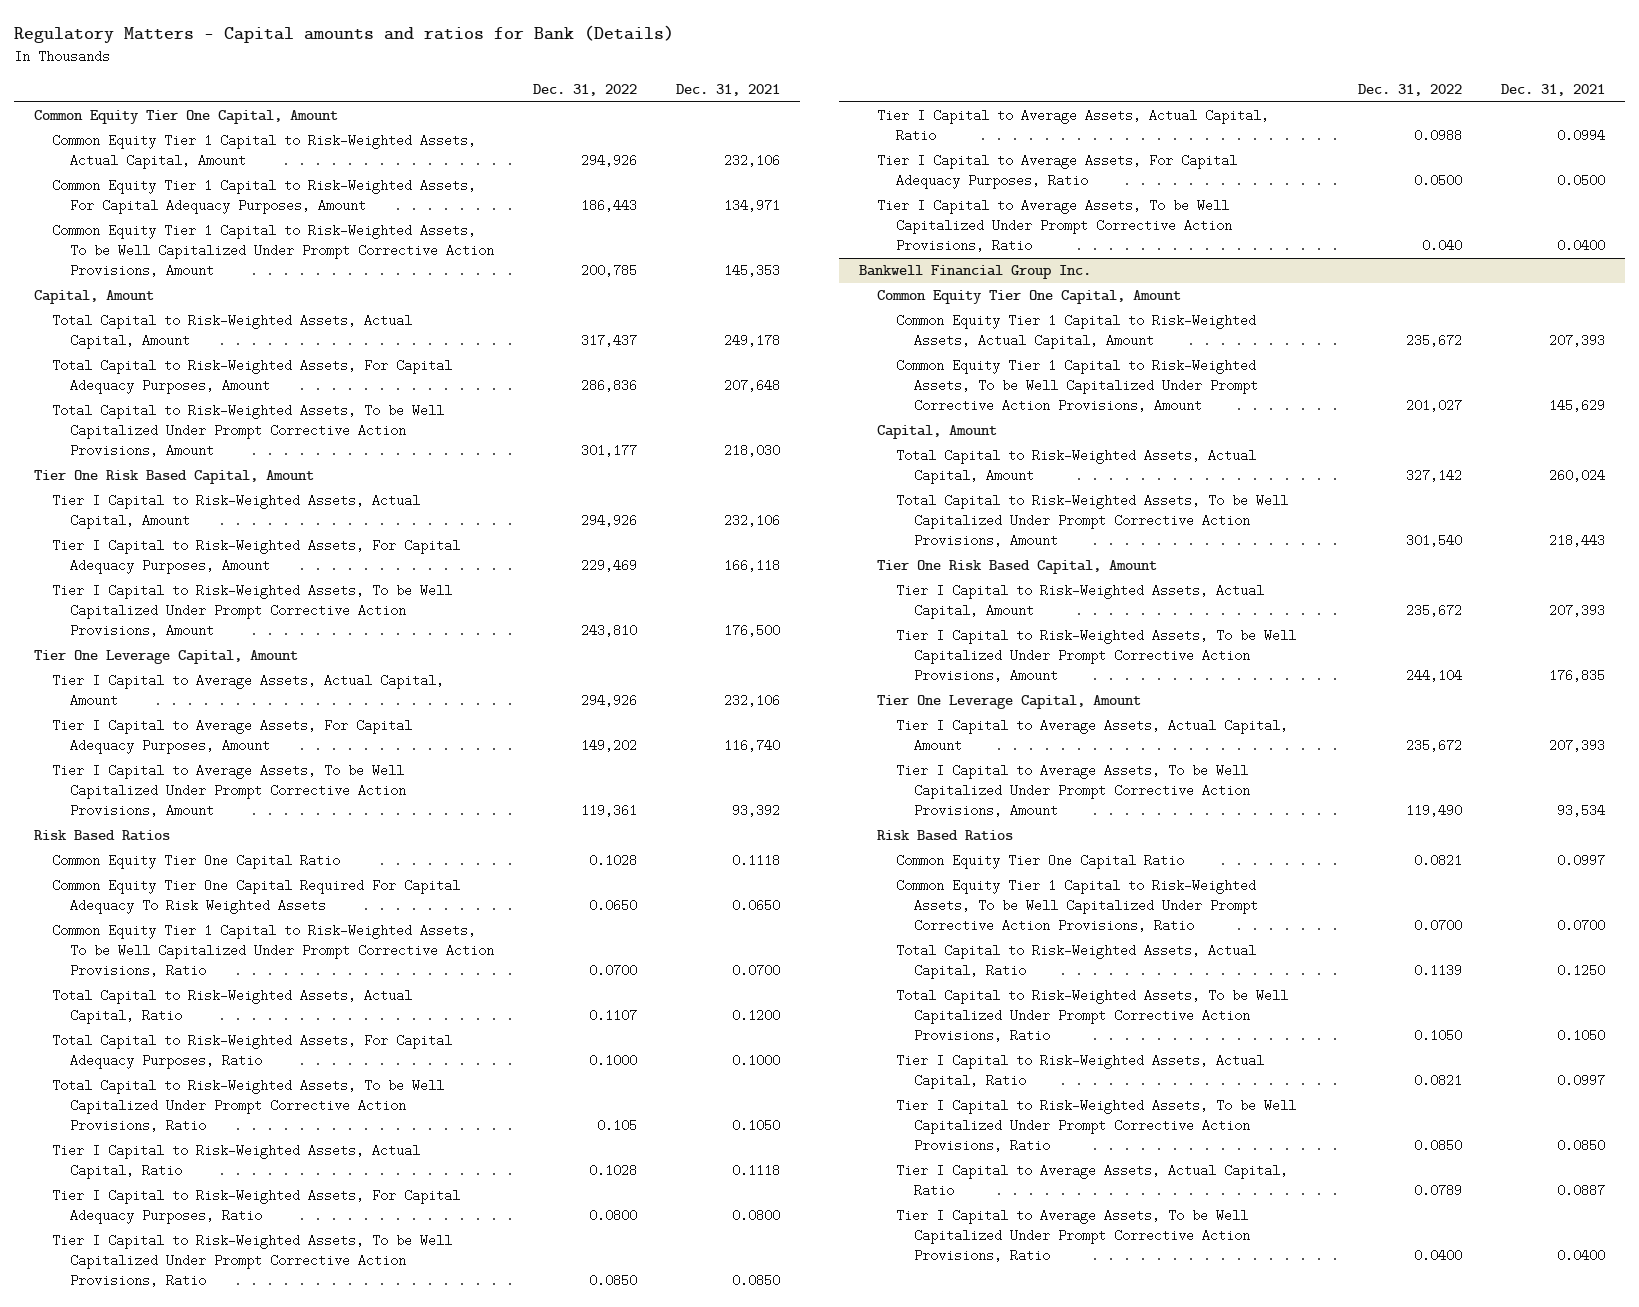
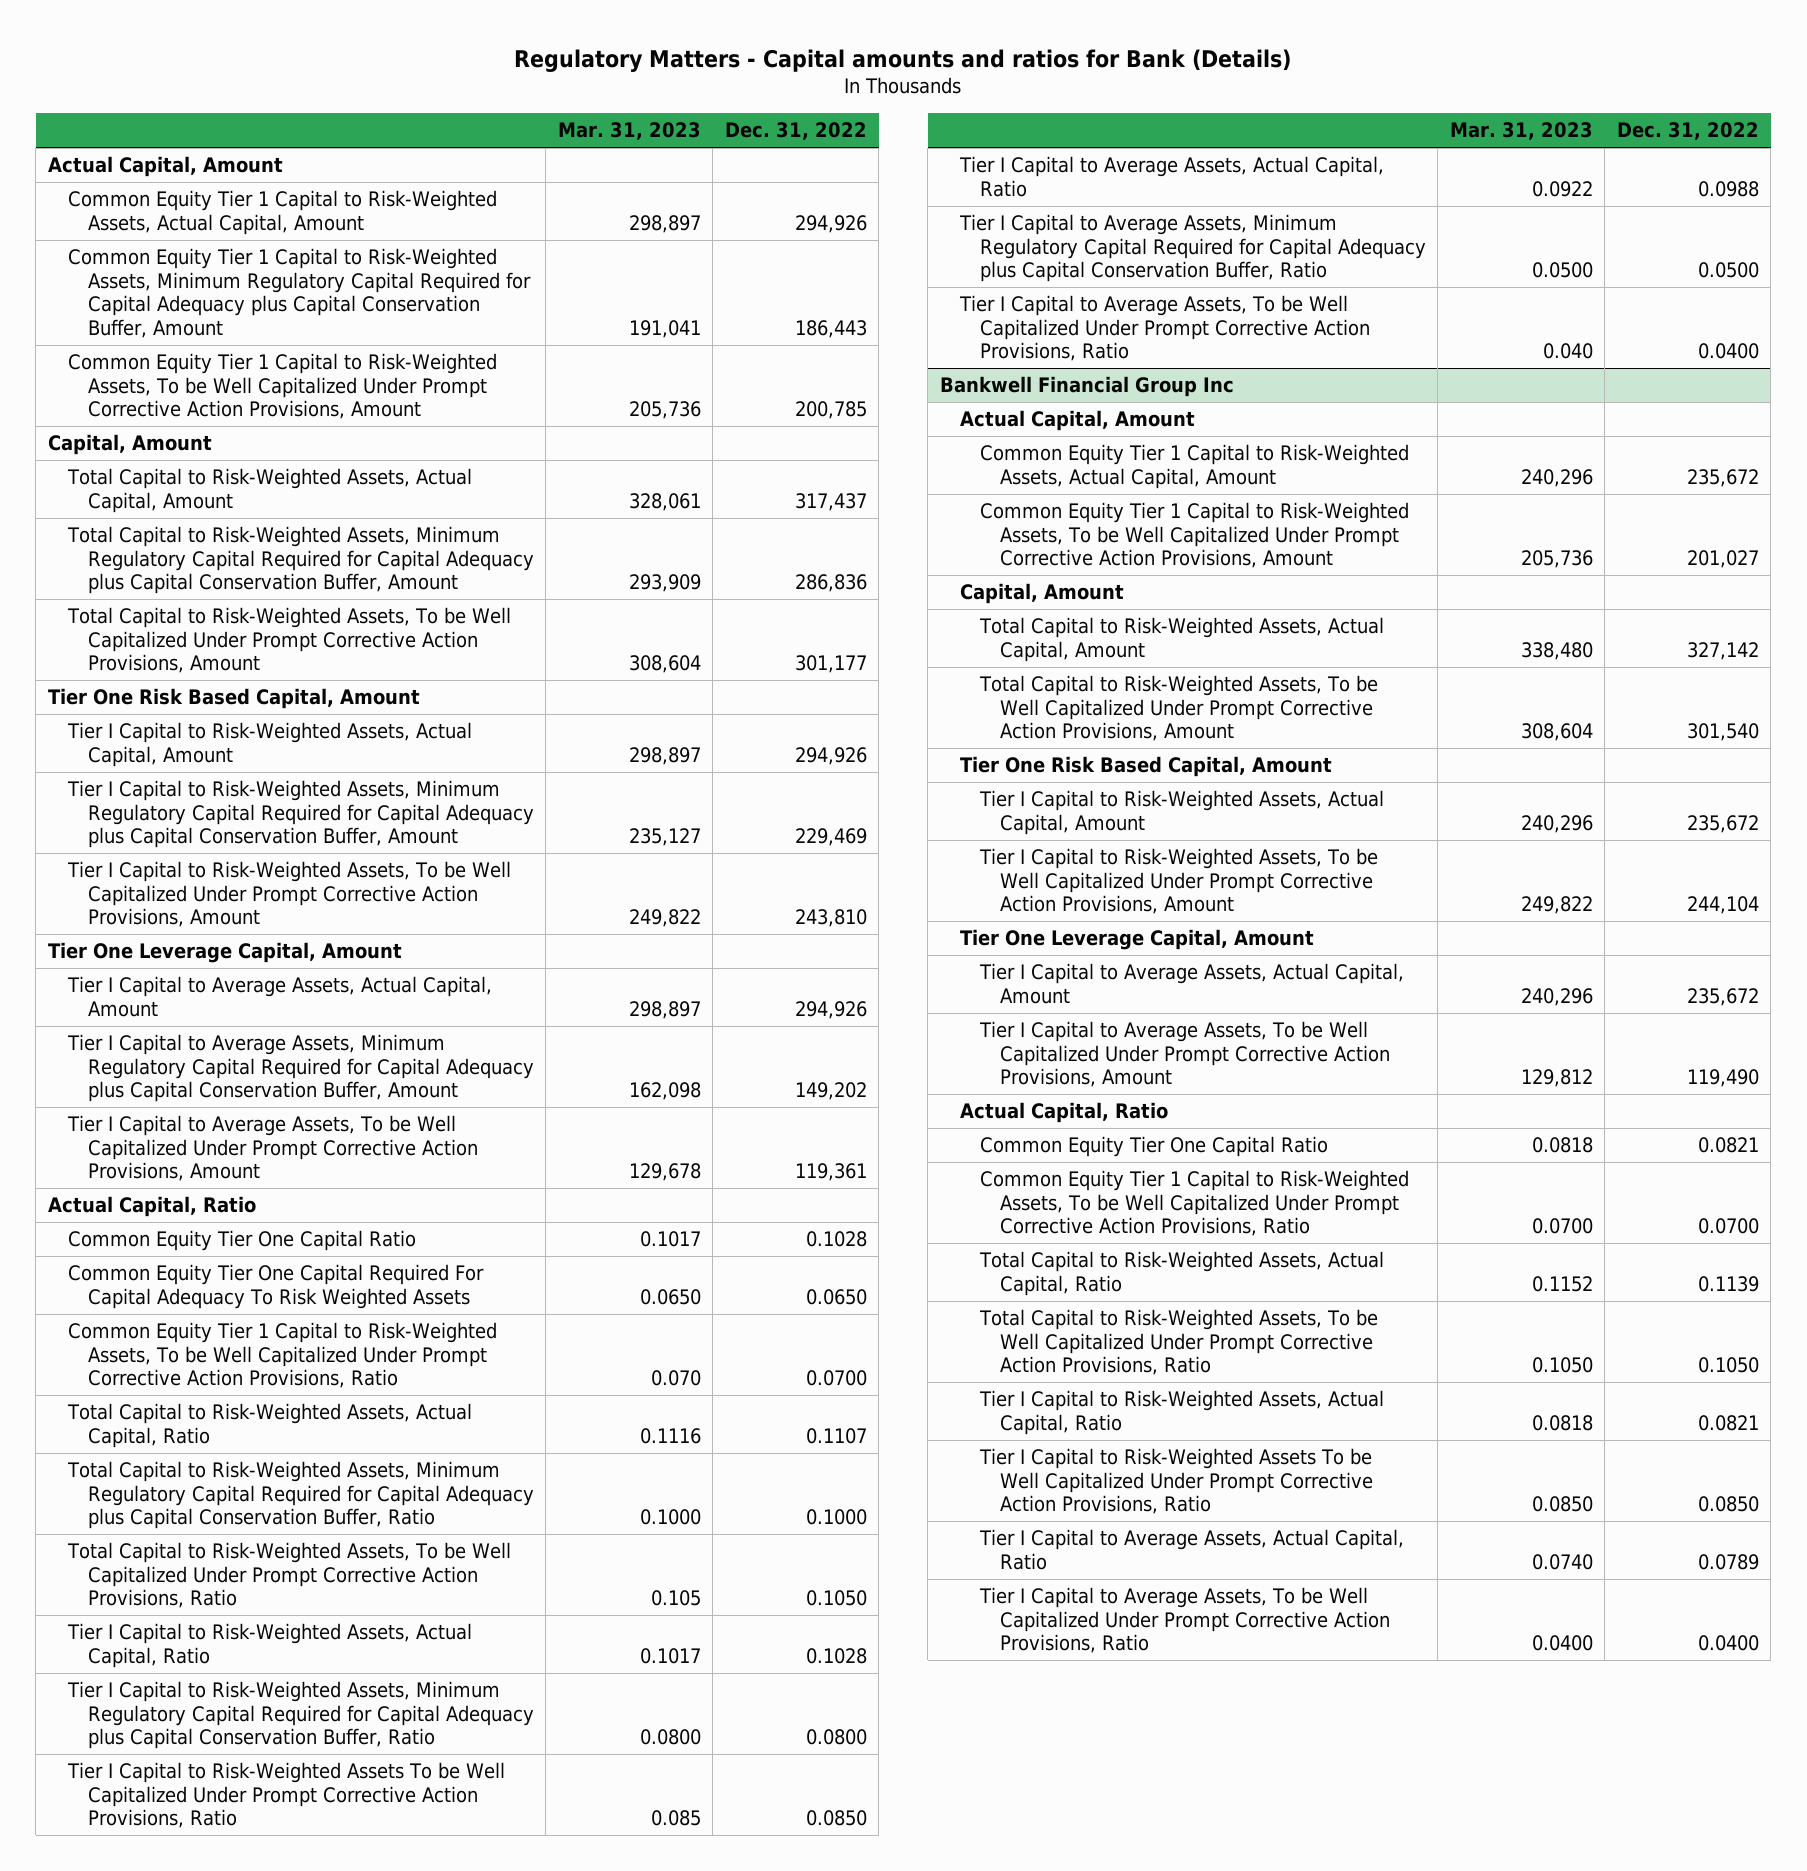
- | Dec. 31, 2022 | Dec. 31, 2021
+ | Mar. 31, 2023 | Dec. 31, 2022
- Common Equity Tier One Capital, Amount
+ Actual Capital, Amount
- Common Equity Tier 1 Capital to Risk-Weighted Assets, For Capital Adequacy Purposes, Amount | 186,443 | 134,971
+ Common Equity Tier 1 Capital to Risk-Weighted Assets, Minimum Regulatory Capital Required for Capital Adequacy plus Capital Conservation Buffer, Amount | 191,041 | 186,443
- Total Capital to Risk-Weighted Assets, For Capital Adequacy Purposes, Amount | 286,836 | 207,648
+ Total Capital to Risk-Weighted Assets, Minimum Regulatory Capital Required for Capital Adequacy plus Capital Conservation Buffer, Amount | 293,909 | 286,836
- Tier I Capital to Risk-Weighted Assets, For Capital Adequacy Purposes, Amount | 229,469 | 166,118
+ Tier I Capital to Risk-Weighted Assets, Minimum Regulatory Capital Required for Capital Adequacy plus Capital Conservation Buffer, Amount | 235,127 | 229,469
- Tier I Capital to Average Assets, For Capital Adequacy Purposes, Amount | 149,202 | 116,740
+ Tier I Capital to Average Assets, Minimum Regulatory Capital Required for Capital Adequacy plus Capital Conservation Buffer, Amount | 162,098 | 149,202
- Risk Based Ratios
+ Actual Capital, Ratio
- Total Capital to Risk-Weighted Assets, For Capital Adequacy Purposes, Ratio | 0.1000 | 0.1000
- Total Capital to Risk-Weighted Assets, To be Well Capitalized Under Prompt Corrective Action Provisions, Ratio | 0.105 | 0.1050
+ Total Capital to Risk-Weighted Assets, Minimum Regulatory Capital Required for Capital Adequacy plus Capital Conservation Buffer, Ratio | 0.1000 | 0.1000
+ Total Capital to Risk-Weighted Assets, To be Well Capitalized Under Prompt Corrective Action Provisions, Ratio | 0.105 | 0.1050
- Tier I Capital to Risk-Weighted Assets, For Capital Adequacy Purposes, Ratio | 0.0800 | 0.0800
- Tier I Capital to Risk-Weighted Assets, To be Well Capitalized Under Prompt Corrective Action Provisions, Ratio | 0.0850 | 0.0850
+ Tier I Capital to Risk-Weighted Assets, Minimum Regulatory Capital Required for Capital Adequacy plus Capital Conservation Buffer, Ratio | 0.0800 | 0.0800
+ Tier I Capital to Risk-Weighted Assets To be Well Capitalized Under Prompt Corrective Action Provisions, Ratio | 0.085 | 0.0850
- Tier I Capital to Average Assets, For Capital Adequacy Purposes, Ratio | 0.0500 | 0.0500
- Tier I Capital to Average Assets, To be Well Capitalized Under Prompt Corrective Action Provisions, Ratio | 0.040 | 0.0400
- Bankwell Financial Group Inc.
- Common Equity Tier One Capital, Amount
+ Tier I Capital to Average Assets, Minimum Regulatory Capital Required for Capital Adequacy plus Capital Conservation Buffer, Ratio | 0.0500 | 0.0500
+ Tier I Capital to Average Assets, To be Well Capitalized Under Prompt Corrective Action Provisions, Ratio | 0.040 | 0.0400
+ Bankwell Financial Group Inc
+ Actual Capital, Amount
- Risk Based Ratios
+ Actual Capital, Ratio
- Tier I Capital to Risk-Weighted Assets, To be Well Capitalized Under Prompt Corrective Action Provisions, Ratio | 0.0850 | 0.0850
+ Tier I Capital to Risk-Weighted Assets To be Well Capitalized Under Prompt Corrective Action Provisions, Ratio | 0.0850 | 0.0850

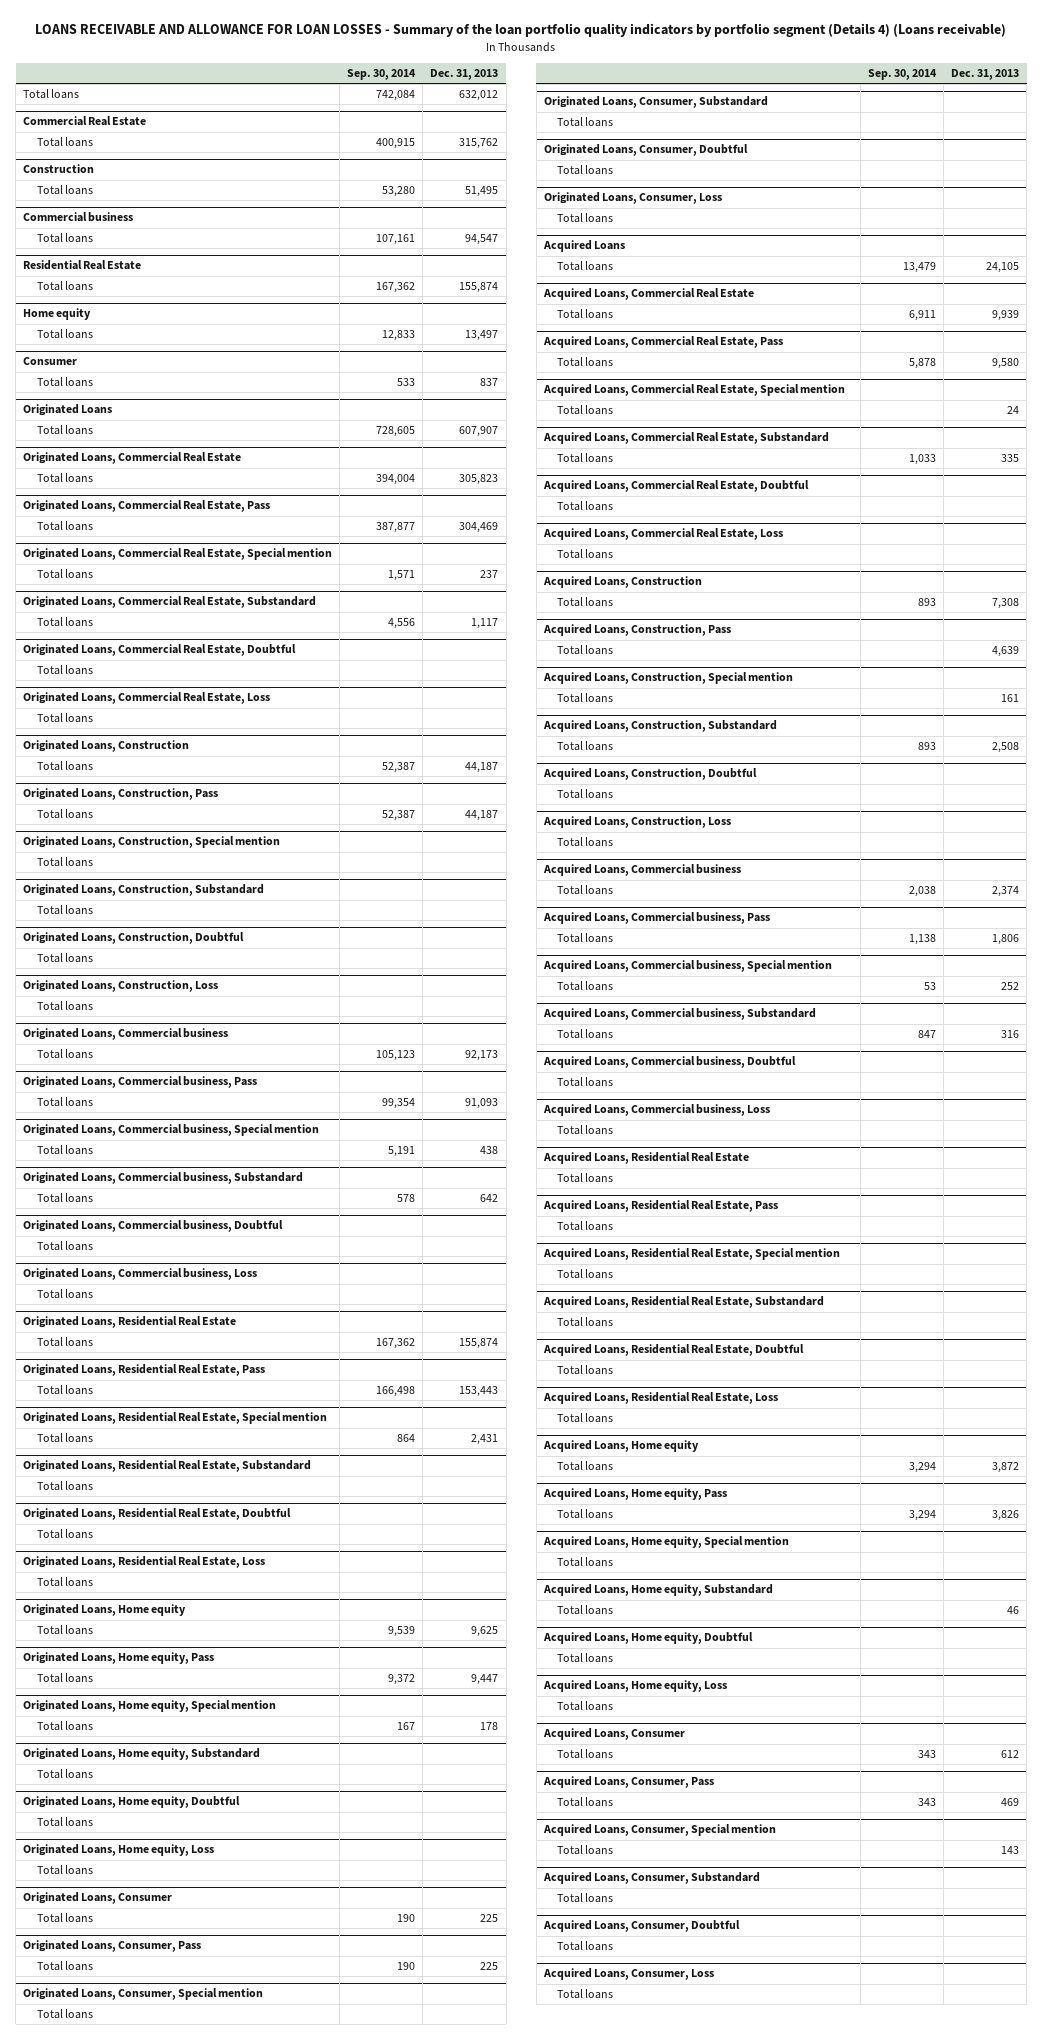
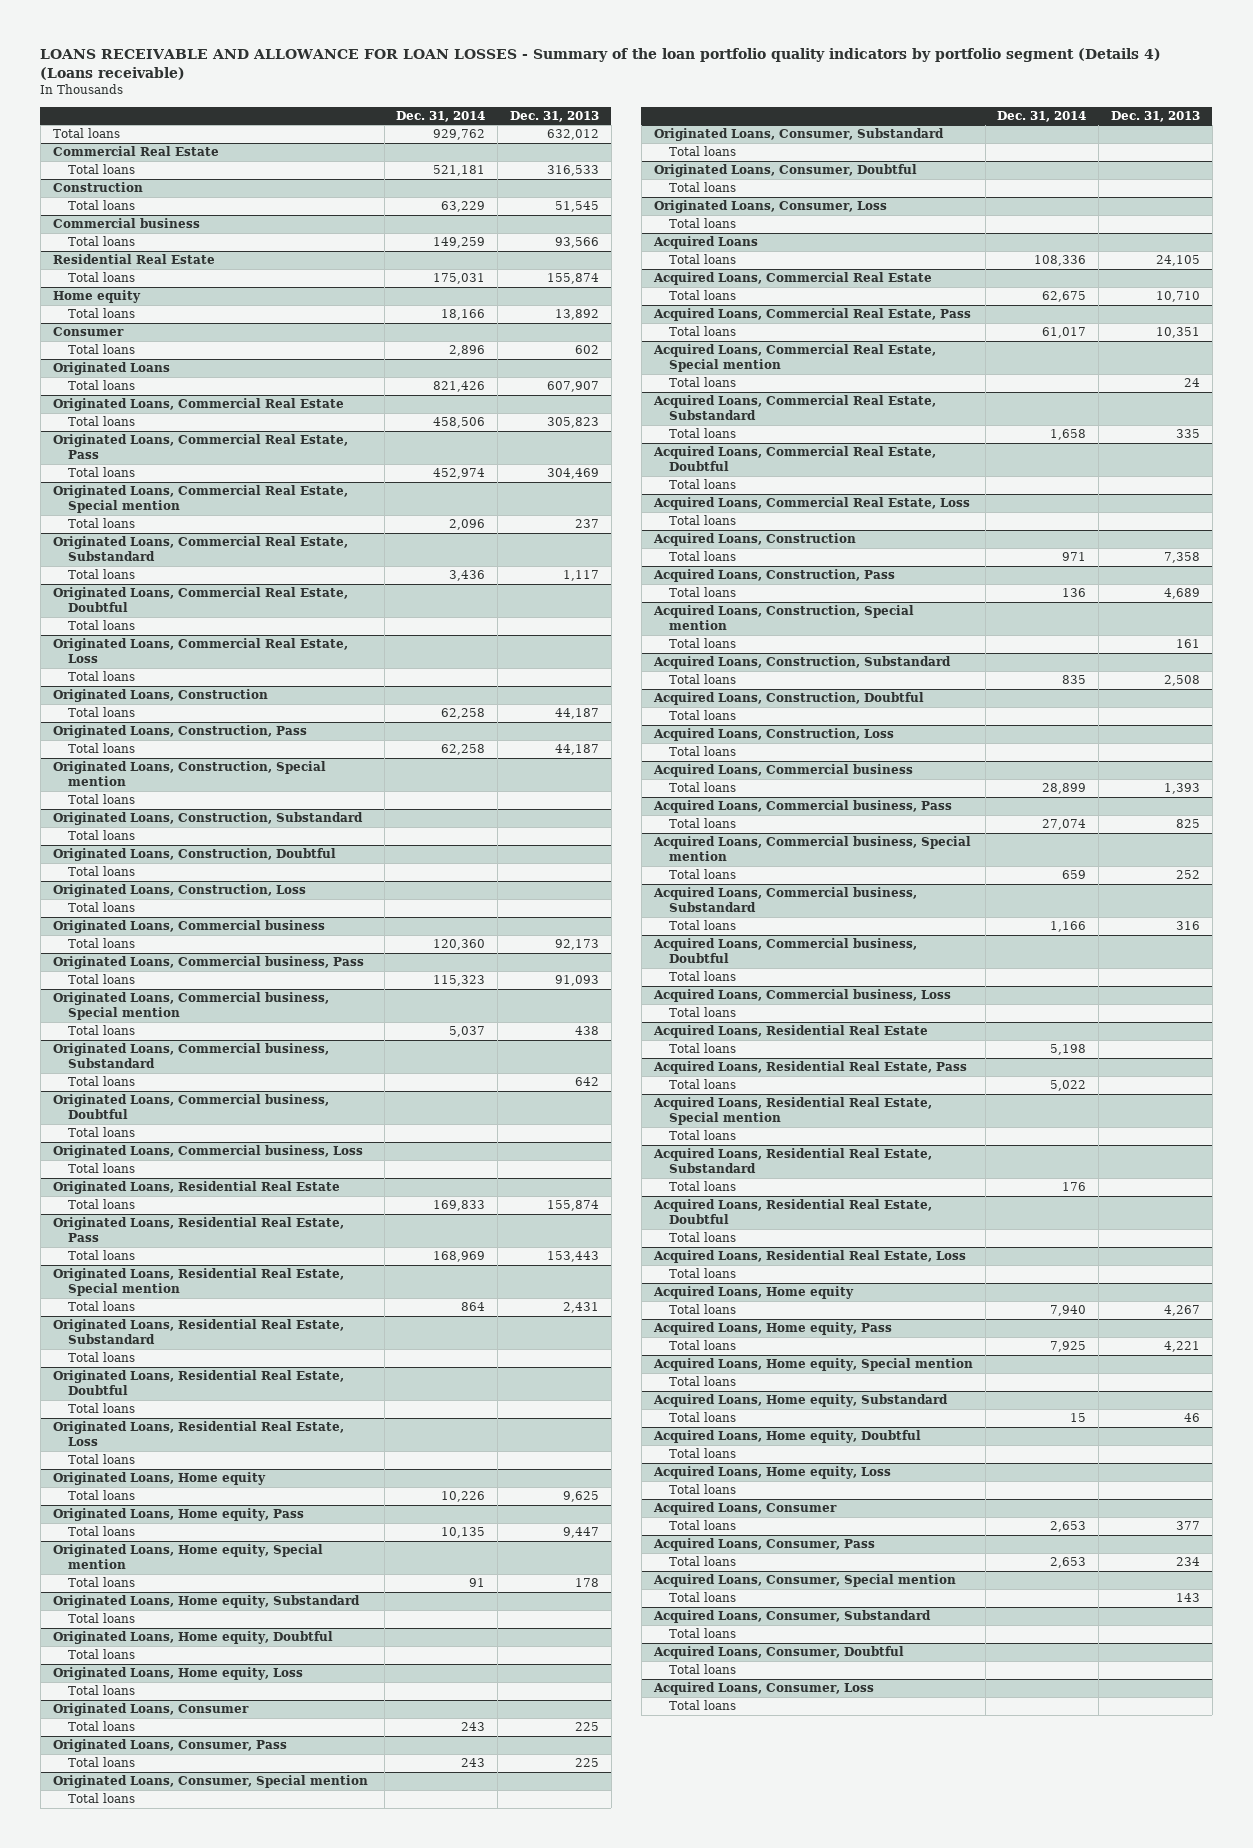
- | Sep. 30, 2014 | Dec. 31, 2013
+ | Dec. 31, 2014 | Dec. 31, 2013
@ Commercial Real Estate
- Total loans | 400,915 | 315,762
+ Total loans | 521,181 | 316,533
@ Construction
- Total loans | 53,280 | 51,495
+ Total loans | 63,229 | 51,545
@ Commercial business
- Total loans | 107,161 | 94,547
+ Total loans | 149,259 | 93,566
@ Home equity
- Total loans | 12,833 | 13,497
+ Total loans | 18,166 | 13,892
@ Consumer
- Total loans | 533 | 837
+ Total loans | 2,896 | 602
@ Acquired Loans, Commercial Real Estate
- Total loans | 6,911 | 9,939
+ Total loans | 62,675 | 10,710
@ Acquired Loans, Commercial Real Estate, Pass
- Total loans | 5,878 | 9,580
+ Total loans | 61,017 | 10,351
@ Acquired Loans, Construction
- Total loans | 893 | 7,308
+ Total loans | 971 | 7,358
@ Acquired Loans, Construction, Pass
- Total loans | | 4,639
+ Total loans | 136 | 4,689
@ Acquired Loans, Commercial business
- Total loans | 2,038 | 2,374
+ Total loans | 28,899 | 1,393
@ Acquired Loans, Commercial business, Pass
- Total loans | 1,138 | 1,806
+ Total loans | 27,074 | 825
@ Acquired Loans, Home equity
- Total loans | 3,294 | 3,872
+ Total loans | 7,940 | 4,267
@ Acquired Loans, Home equity, Pass
- Total loans | 3,294 | 3,826
+ Total loans | 7,925 | 4,221
@ Acquired Loans, Consumer
- Total loans | 343 | 612
+ Total loans | 2,653 | 377
@ Acquired Loans, Consumer, Pass
- Total loans | 343 | 469
+ Total loans | 2,653 | 234

